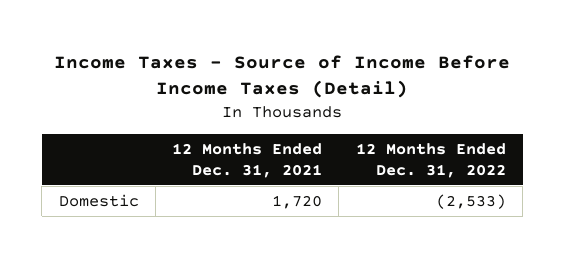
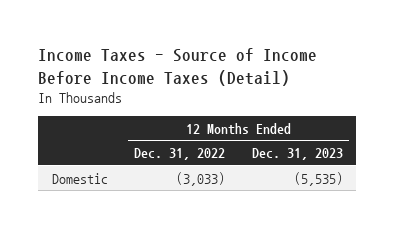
- | 12 Months Ended Dec. 31, 2021 | 12 Months Ended Dec. 31, 2022
+ | 12 Months Ended Dec. 31, 2022 | 12 Months Ended Dec. 31, 2023
- Domestic | 1,720 | (2,533)
+ Domestic | (3,033) | (5,535)

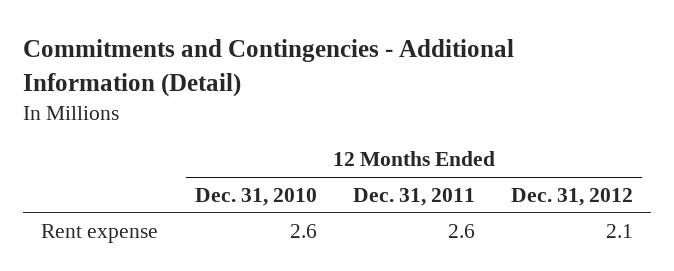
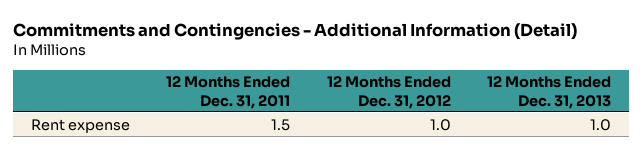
- | 12 Months Ended Dec. 31, 2010 | 12 Months Ended Dec. 31, 2011 | 12 Months Ended Dec. 31, 2012
+ | 12 Months Ended Dec. 31, 2011 | 12 Months Ended Dec. 31, 2012 | 12 Months Ended Dec. 31, 2013
- Rent expense | 2.6 | 2.6 | 2.1
+ Rent expense | 1.5 | 1.0 | 1.0

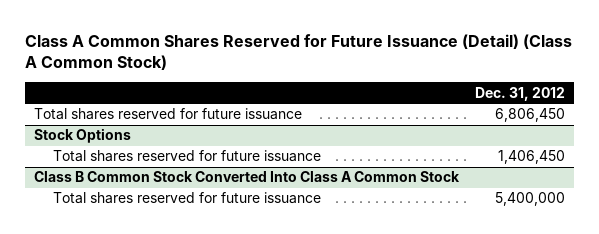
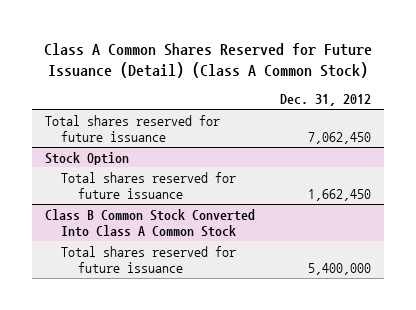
- Total shares reserved for future issuance | 6,806,450
- Stock Options
- Total shares reserved for future issuance | 1,406,450
+ Total shares reserved for future issuance | 7,062,450
+ Stock Option
+ Total shares reserved for future issuance | 1,662,450

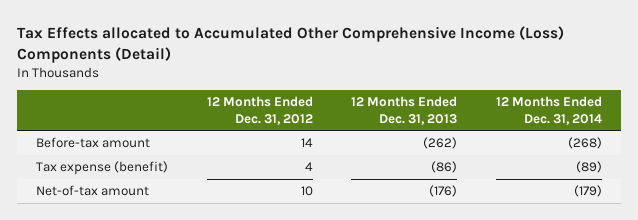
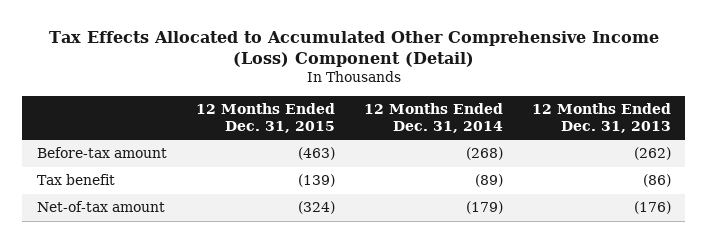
- Tax Effects allocated to Accumulated Other Comprehensive Income (Loss) Components (Detail)
+ Tax Effects Allocated to Accumulated Other Comprehensive Income (Loss) Component (Detail)
- | 12 Months Ended Dec. 31, 2012 | 12 Months Ended Dec. 31, 2013 | 12 Months Ended Dec. 31, 2014
+ | 12 Months Ended Dec. 31, 2015 | 12 Months Ended Dec. 31, 2014 | 12 Months Ended Dec. 31, 2013
- Tax expense (benefit) | 4 | (86) | (89)
+ Tax benefit | (139) | (89) | (86)

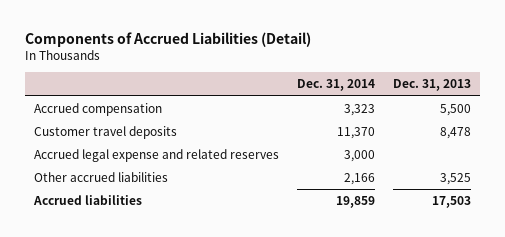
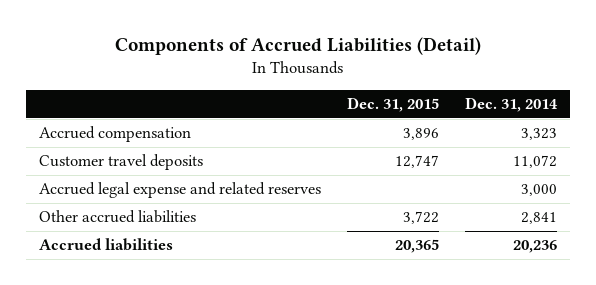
- | Dec. 31, 2014 | Dec. 31, 2013
+ | Dec. 31, 2015 | Dec. 31, 2014
- Customer travel deposits | 11,370 | 8,478
+ Customer travel deposits | 12,747 | 11,072
- Other accrued liabilities | 2,166 | 3,525
- Accrued liabilities | 19,859 | 17,503
+ Other accrued liabilities | 3,722 | 2,841
+ Accrued liabilities | 20,365 | 20,236

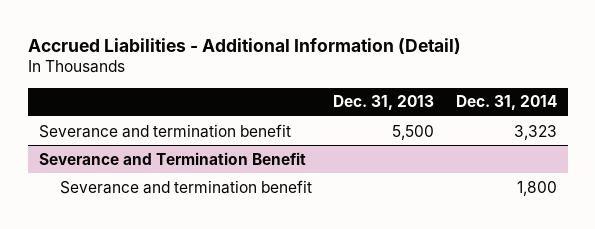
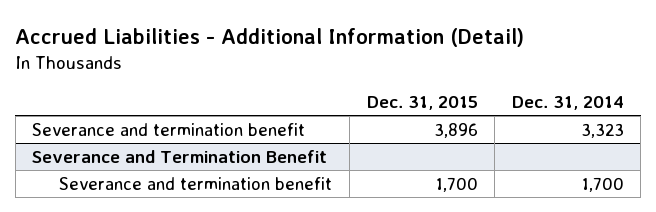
- | Dec. 31, 2013 | Dec. 31, 2014
+ | Dec. 31, 2015 | Dec. 31, 2014
@ Severance and Termination Benefit
- Severance and termination benefit | | 1,800
+ Severance and termination benefit | 1,700 | 1,700

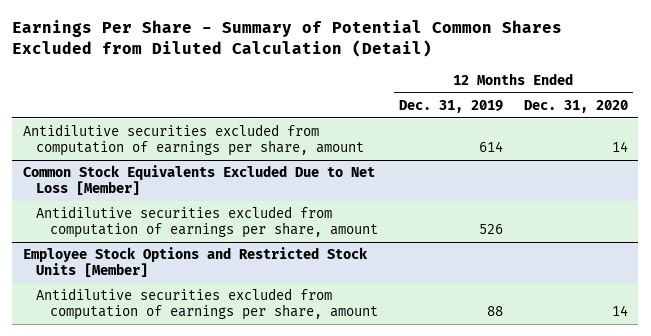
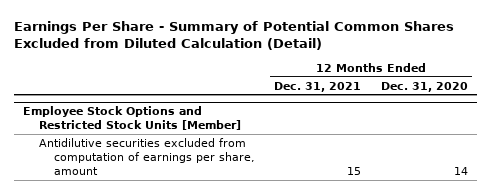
- | 12 Months Ended Dec. 31, 2019 | 12 Months Ended Dec. 31, 2020
+ | 12 Months Ended Dec. 31, 2021 | 12 Months Ended Dec. 31, 2020
- Antidilutive securities excluded from computation of earnings per share, amount | 614 | 14
- Common Stock Equivalents Excluded Due to Net Loss [Member]
- Antidilutive securities excluded from computation of earnings per share, amount | 526 |

